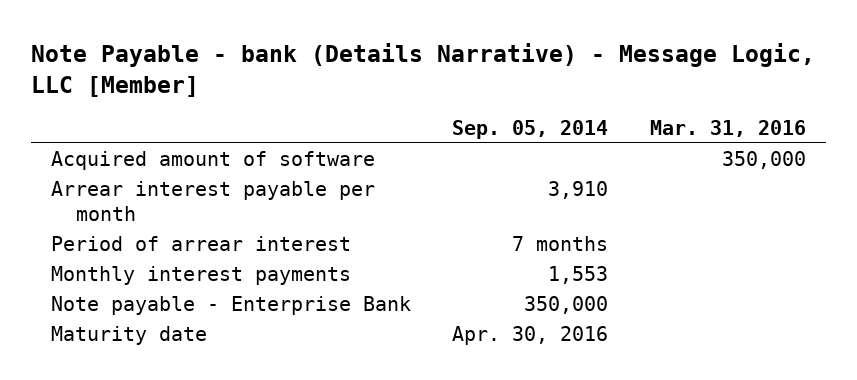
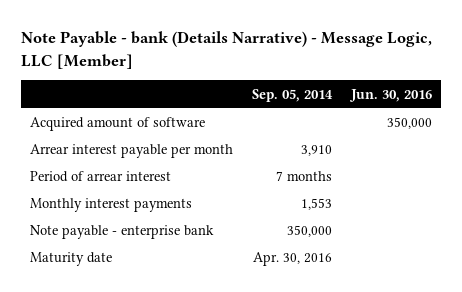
- | Sep. 05, 2014 | Mar. 31, 2016
+ | Sep. 05, 2014 | Jun. 30, 2016
- Note payable - Enterprise Bank | 350,000 |
+ Note payable - enterprise bank | 350,000 |

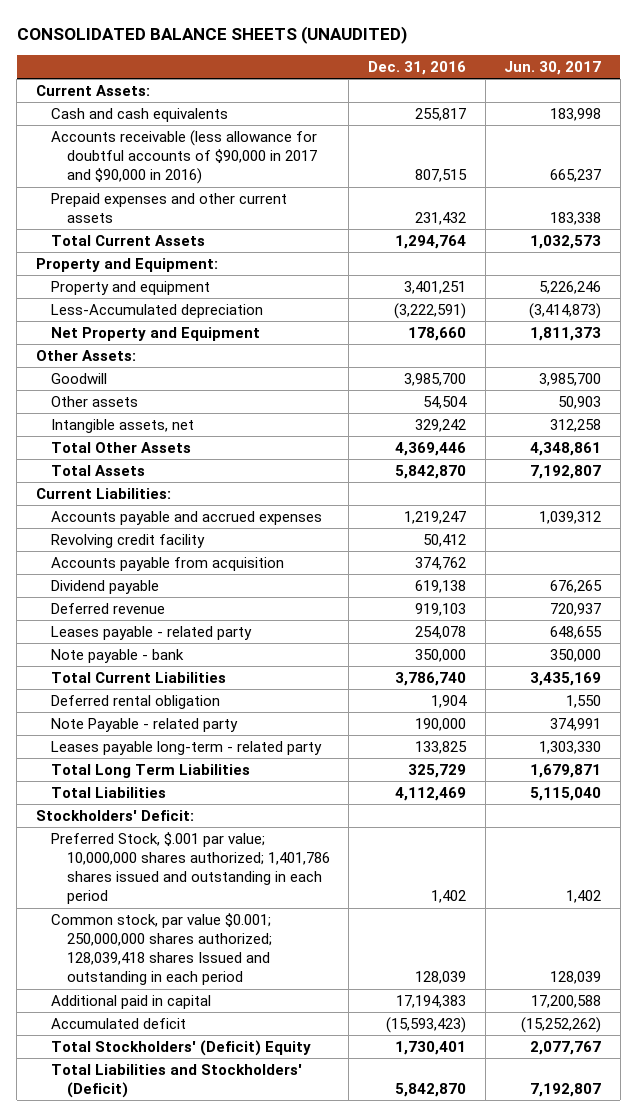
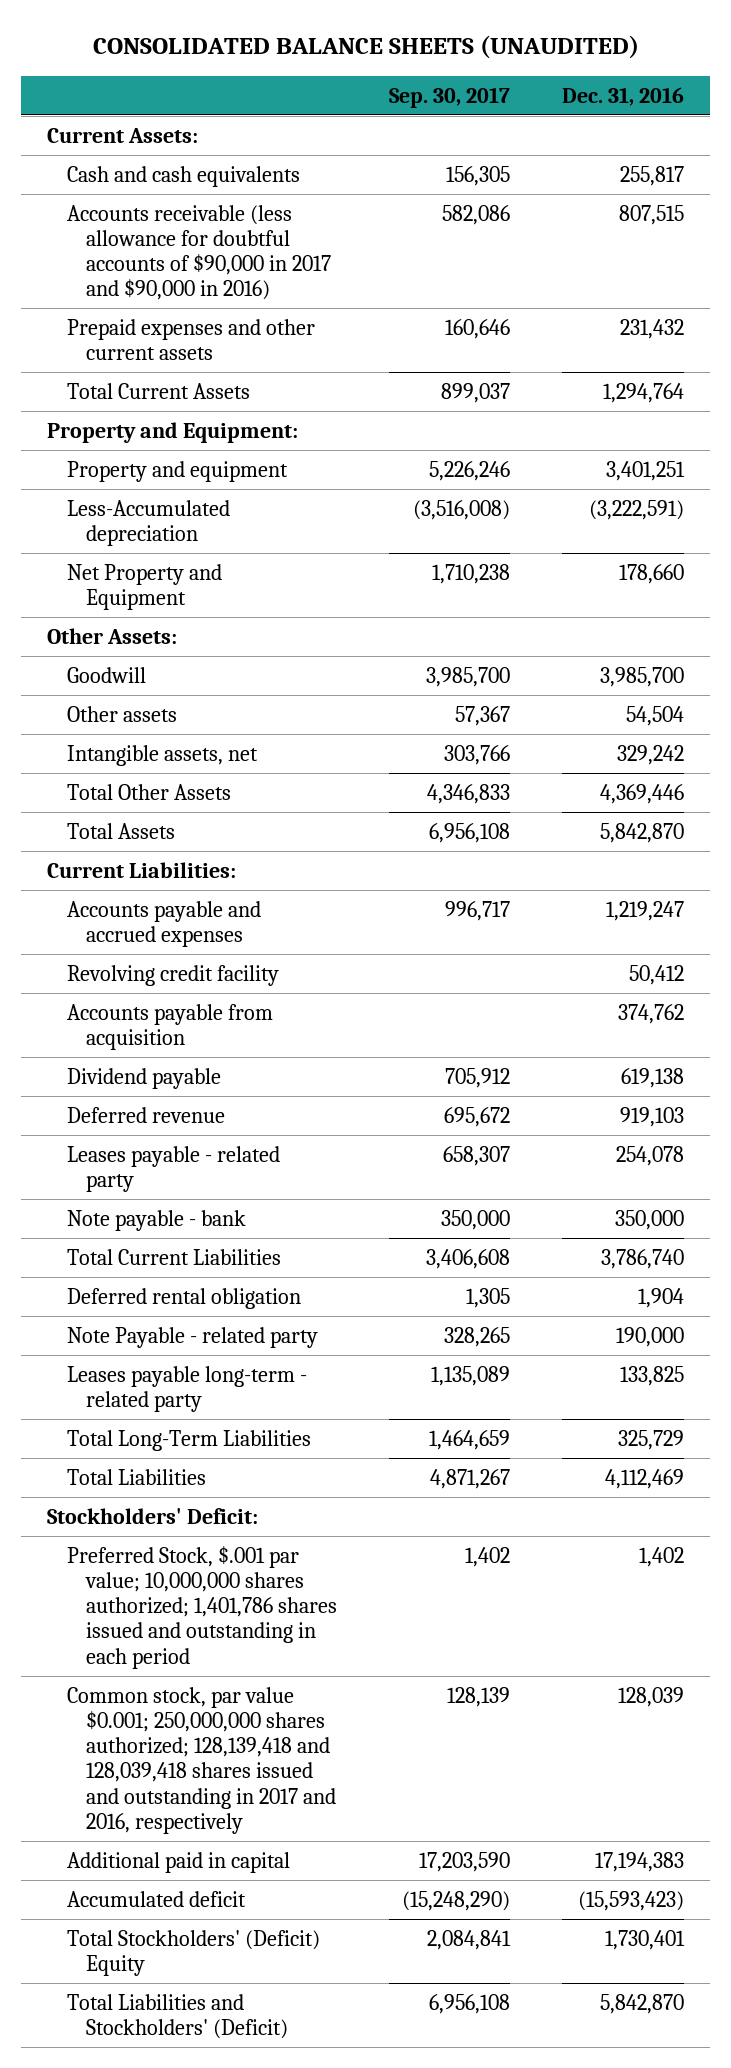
- | Dec. 31, 2016 | Jun. 30, 2017
+ | Sep. 30, 2017 | Dec. 31, 2016
- Total Long Term Liabilities | 325,729 | 1,679,871
+ Total Long-Term Liabilities | 1,464,659 | 325,729
- Common stock, par value $0.001; 250,000,000 shares authorized; 128,039,418 shares Issued and outstanding in each period | 128,039 | 128,039
+ Common stock, par value $0.001; 250,000,000 shares authorized; 128,139,418 and 128,039,418 shares issued and outstanding in 2017 and 2016, respectively | 128,139 | 128,039

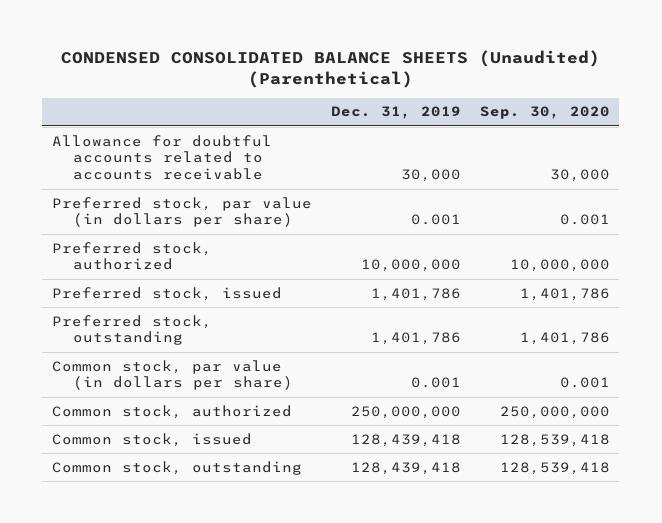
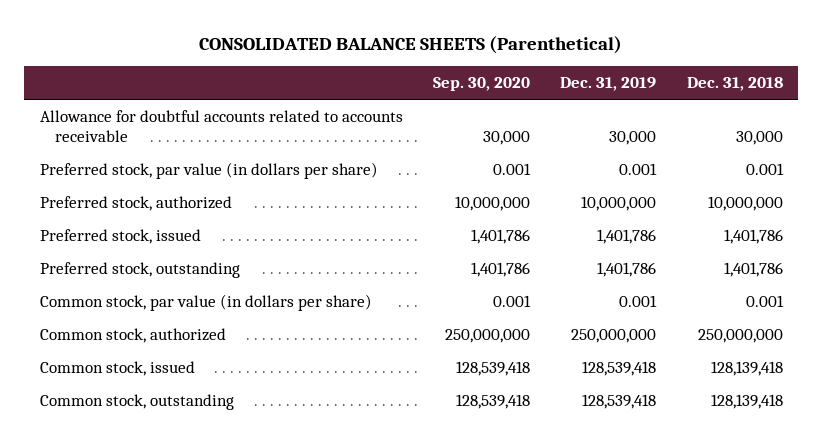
- CONDENSED CONSOLIDATED BALANCE SHEETS (Unaudited) (Parenthetical)
+ CONSOLIDATED BALANCE SHEETS (Parenthetical)
- | Dec. 31, 2019 | Sep. 30, 2020
+ | Sep. 30, 2020 | Dec. 31, 2019 | Dec. 31, 2018
- Common stock, issued | 128,439,418 | 128,539,418
- Common stock, outstanding | 128,439,418 | 128,539,418
+ Common stock, issued | 128,539,418 | 128,539,418 | 128,139,418
+ Common stock, outstanding | 128,539,418 | 128,539,418 | 128,139,418

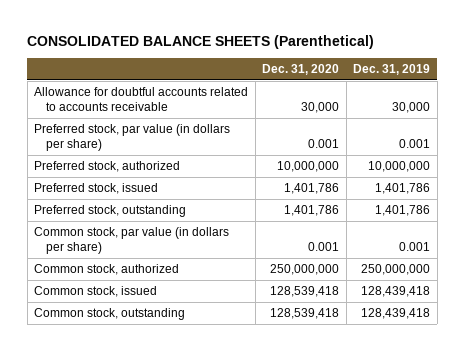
- | Sep. 30, 2020 | Dec. 31, 2019 | Dec. 31, 2018
+ | Dec. 31, 2020 | Dec. 31, 2019
- Common stock, issued | 128,539,418 | 128,539,418 | 128,139,418
- Common stock, outstanding | 128,539,418 | 128,539,418 | 128,139,418
+ Common stock, issued | 128,539,418 | 128,439,418
+ Common stock, outstanding | 128,539,418 | 128,439,418

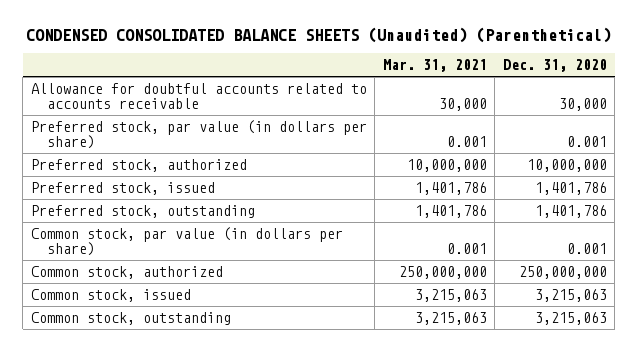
- CONSOLIDATED BALANCE SHEETS (Parenthetical)
+ CONDENSED CONSOLIDATED BALANCE SHEETS (Unaudited) (Parenthetical)
- | Dec. 31, 2020 | Dec. 31, 2019
+ | Mar. 31, 2021 | Dec. 31, 2020
- Common stock, issued | 128,539,418 | 128,439,418
- Common stock, outstanding | 128,539,418 | 128,439,418
+ Common stock, issued | 3,215,063 | 3,215,063
+ Common stock, outstanding | 3,215,063 | 3,215,063

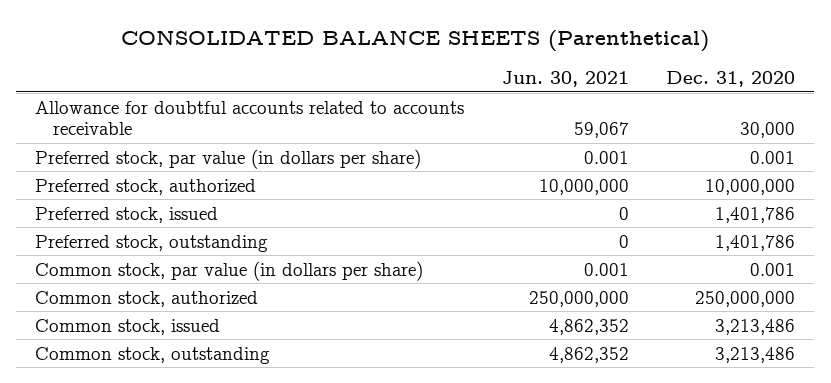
- CONDENSED CONSOLIDATED BALANCE SHEETS (Unaudited) (Parenthetical)
+ CONSOLIDATED BALANCE SHEETS (Parenthetical)
- | Mar. 31, 2021 | Dec. 31, 2020
+ | Jun. 30, 2021 | Dec. 31, 2020
- Common stock, issued | 3,215,063 | 3,215,063
- Common stock, outstanding | 3,215,063 | 3,215,063
+ Common stock, issued | 4,862,352 | 3,213,486
+ Common stock, outstanding | 4,862,352 | 3,213,486

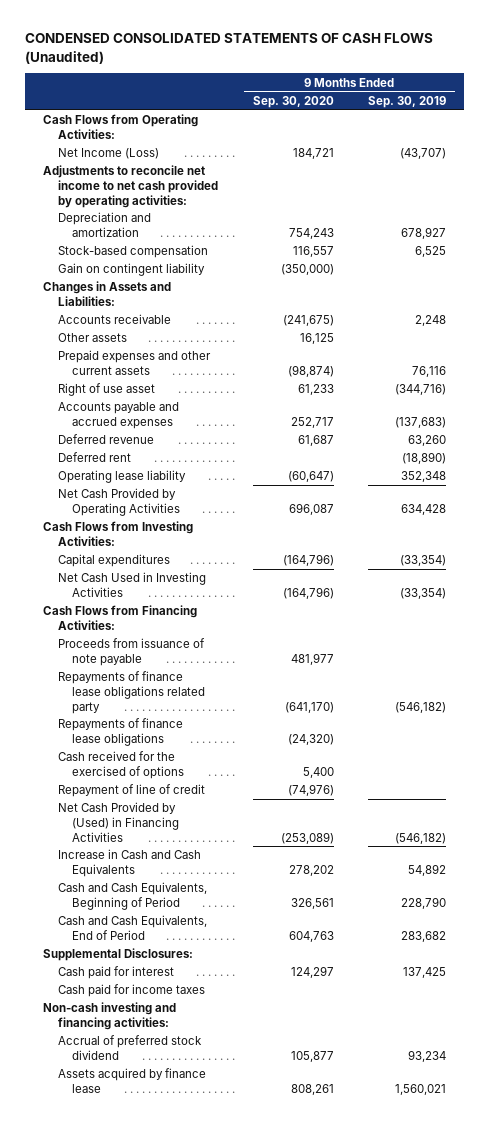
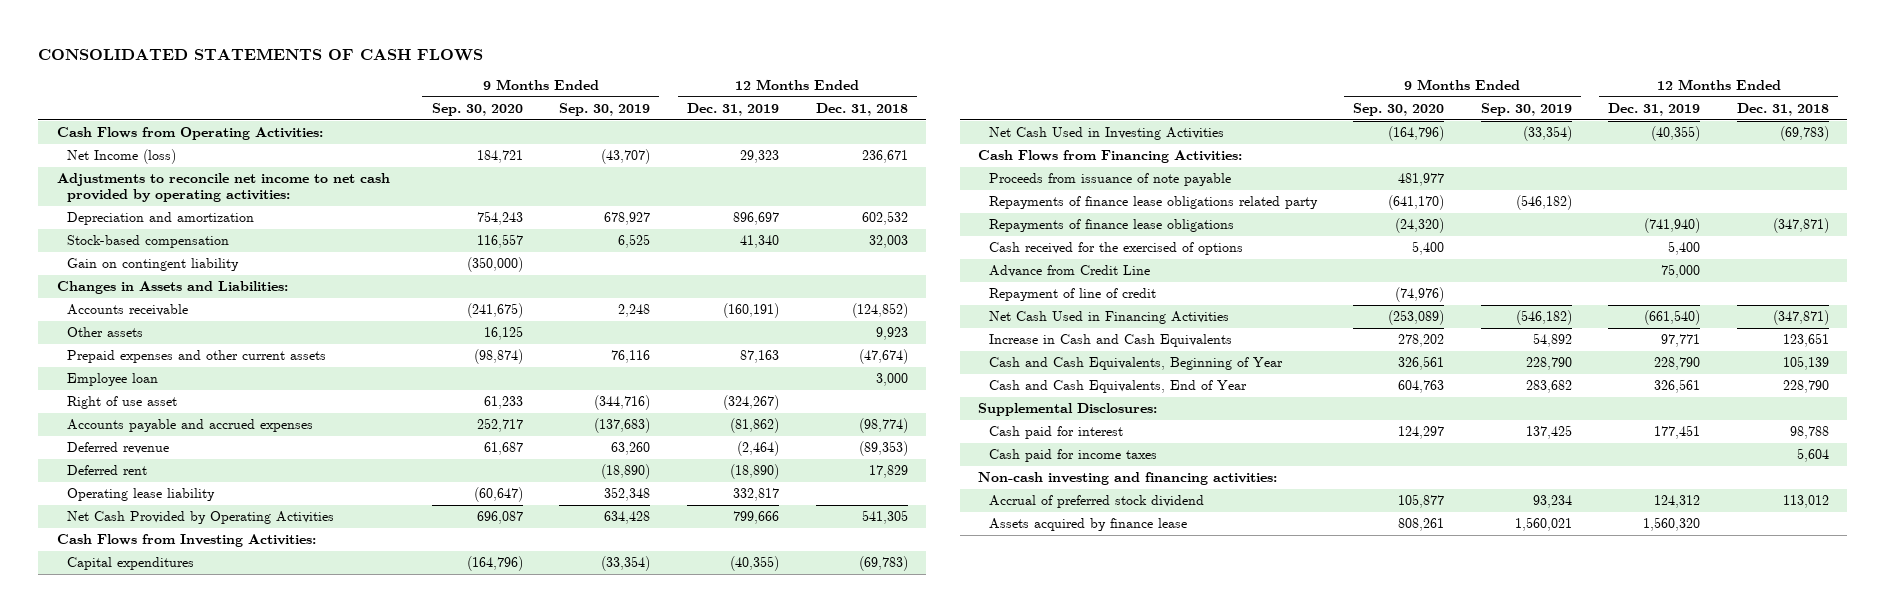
- CONDENSED CONSOLIDATED STATEMENTS OF CASH FLOWS (Unaudited)
+ CONSOLIDATED STATEMENTS OF CASH FLOWS
- | 9 Months Ended Sep. 30, 2020 | 9 Months Ended Sep. 30, 2019
+ | 9 Months Ended Sep. 30, 2020 | 9 Months Ended Sep. 30, 2019 | 12 Months Ended Dec. 31, 2019 | 12 Months Ended Dec. 31, 2018
- Net Income (Loss) | 184,721 | (43,707)
+ Net Income (loss) | 184,721 | (43,707) | 29,323 | 236,671
+ Employee loan | | | | 3,000
+ Advance from Credit Line | | | 75,000 |
- Net Cash Provided by (Used) in Financing Activities | (253,089) | (546,182)
+ Net Cash Used in Financing Activities | (253,089) | (546,182) | (661,540) | (347,871)
- Cash and Cash Equivalents, Beginning of Period | 326,561 | 228,790
- Cash and Cash Equivalents, End of Period | 604,763 | 283,682
+ Cash and Cash Equivalents, Beginning of Year | 326,561 | 228,790 | 228,790 | 105,139
+ Cash and Cash Equivalents, End of Year | 604,763 | 283,682 | 326,561 | 228,790

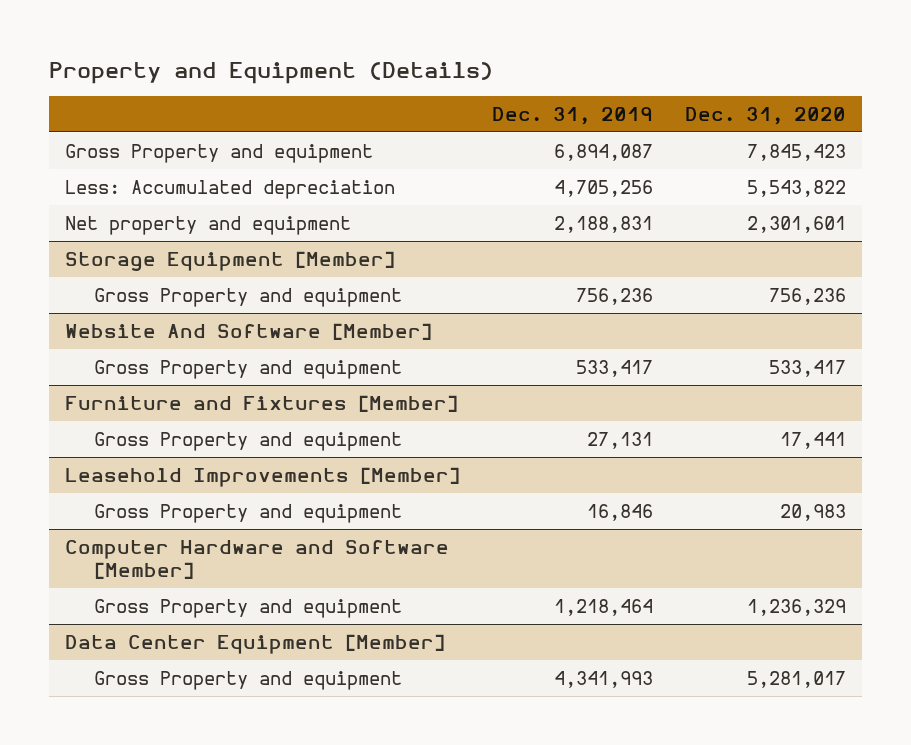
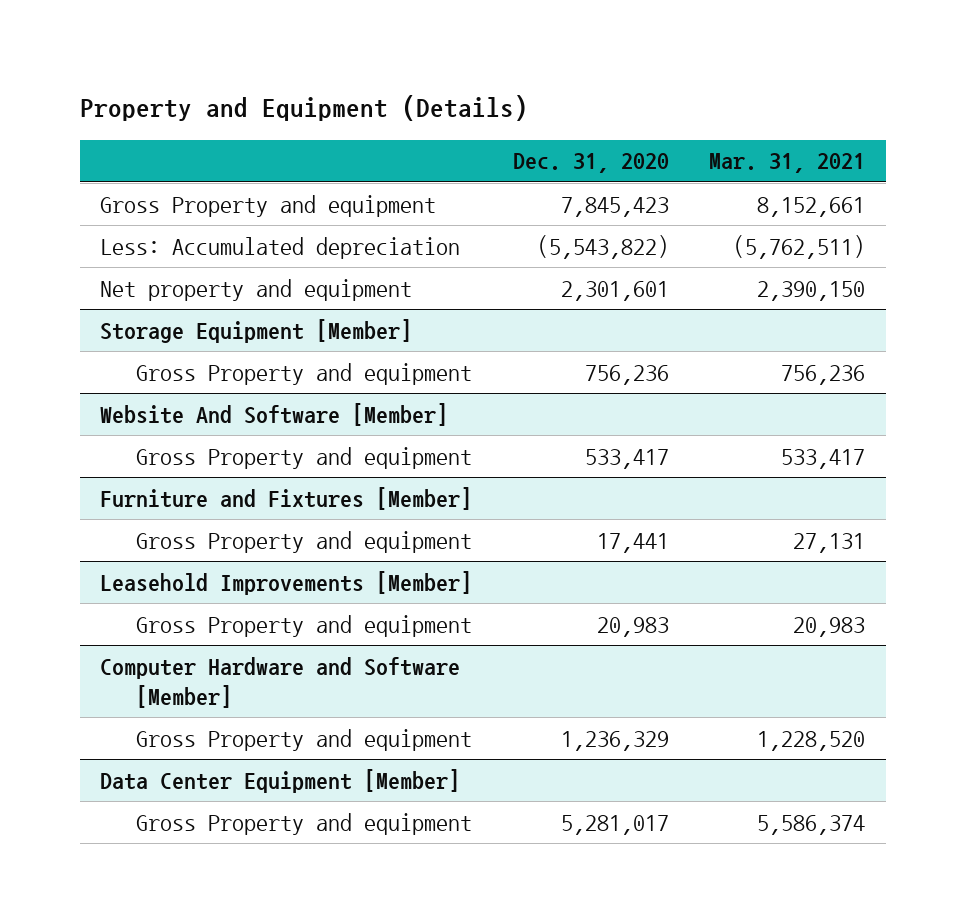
- | Dec. 31, 2019 | Dec. 31, 2020
+ | Dec. 31, 2020 | Mar. 31, 2021
- Less: Accumulated depreciation | 4,705,256 | 5,543,822
+ Less: Accumulated depreciation | (5,543,822) | (5,762,511)

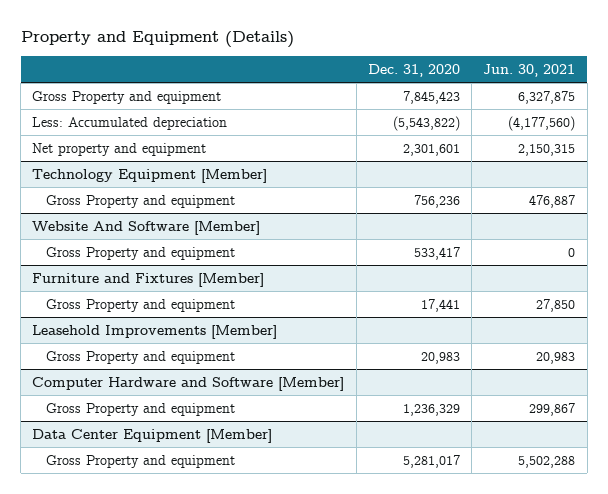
- | Dec. 31, 2020 | Mar. 31, 2021
+ | Dec. 31, 2020 | Jun. 30, 2021
- Storage Equipment [Member]
+ Technology Equipment [Member]

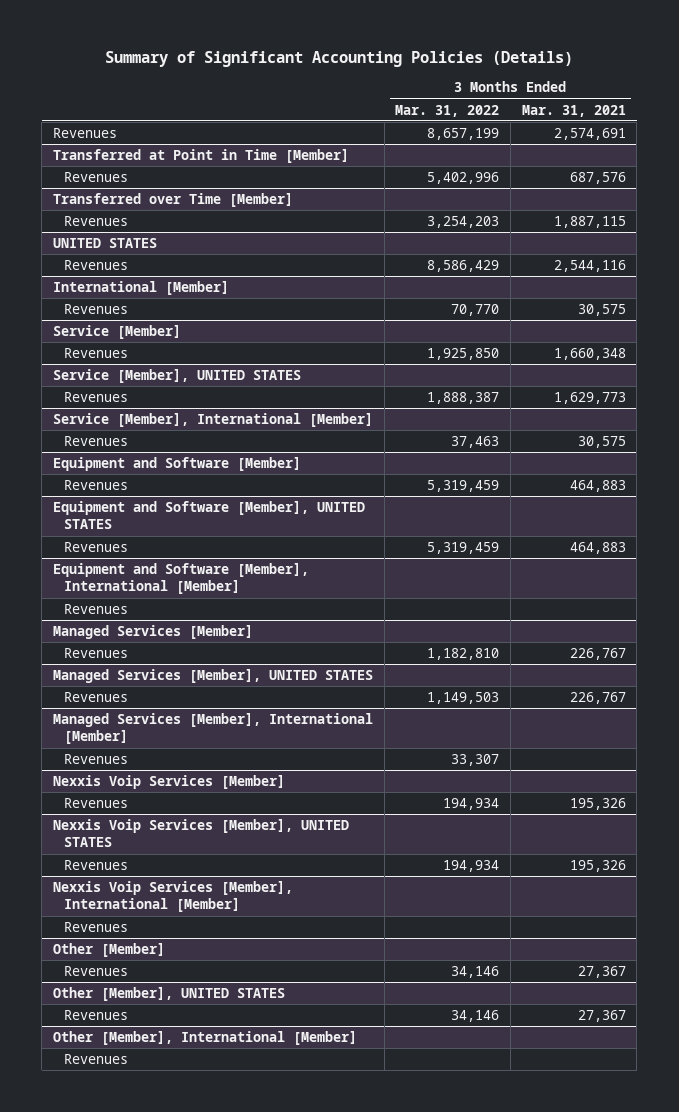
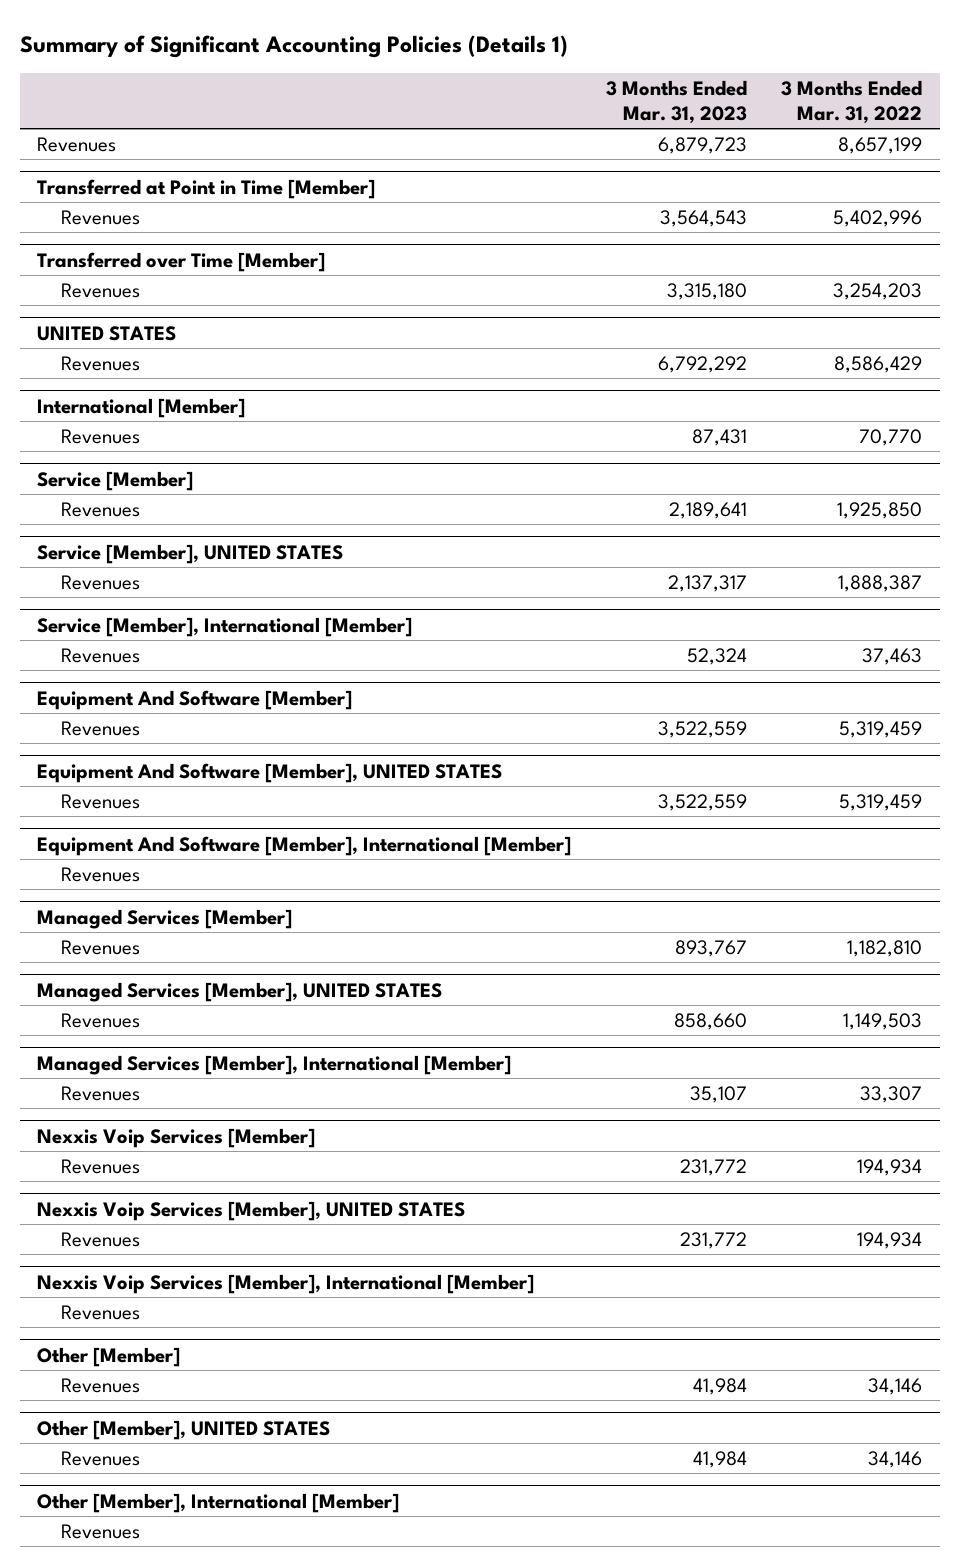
- Summary of Significant Accounting Policies (Details)
+ Summary of Significant Accounting Policies (Details 1)
- | 3 Months Ended Mar. 31, 2022 | 3 Months Ended Mar. 31, 2021
+ | 3 Months Ended Mar. 31, 2023 | 3 Months Ended Mar. 31, 2022
- Equipment and Software [Member]
+ Equipment And Software [Member]
- Equipment and Software [Member], UNITED STATES
+ Equipment And Software [Member], UNITED STATES
- Equipment and Software [Member], International [Member]
+ Equipment And Software [Member], International [Member]

